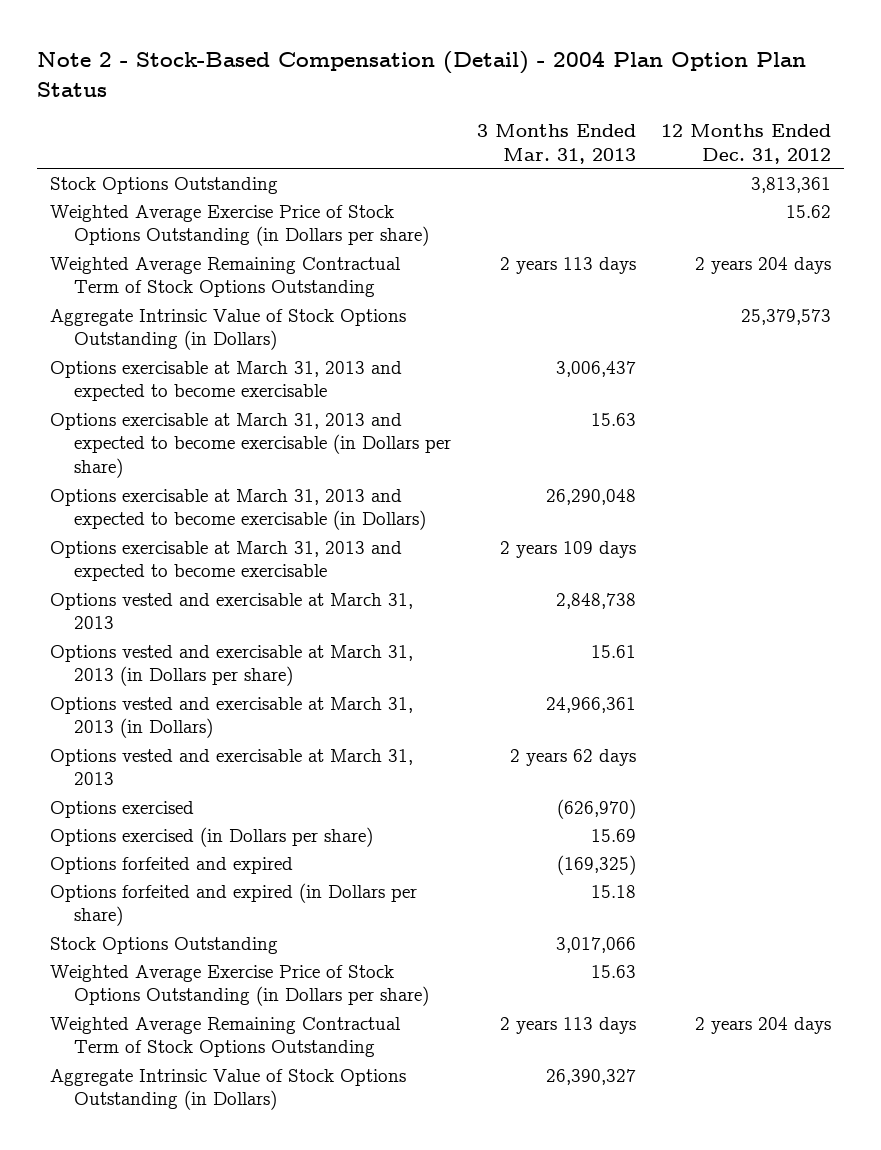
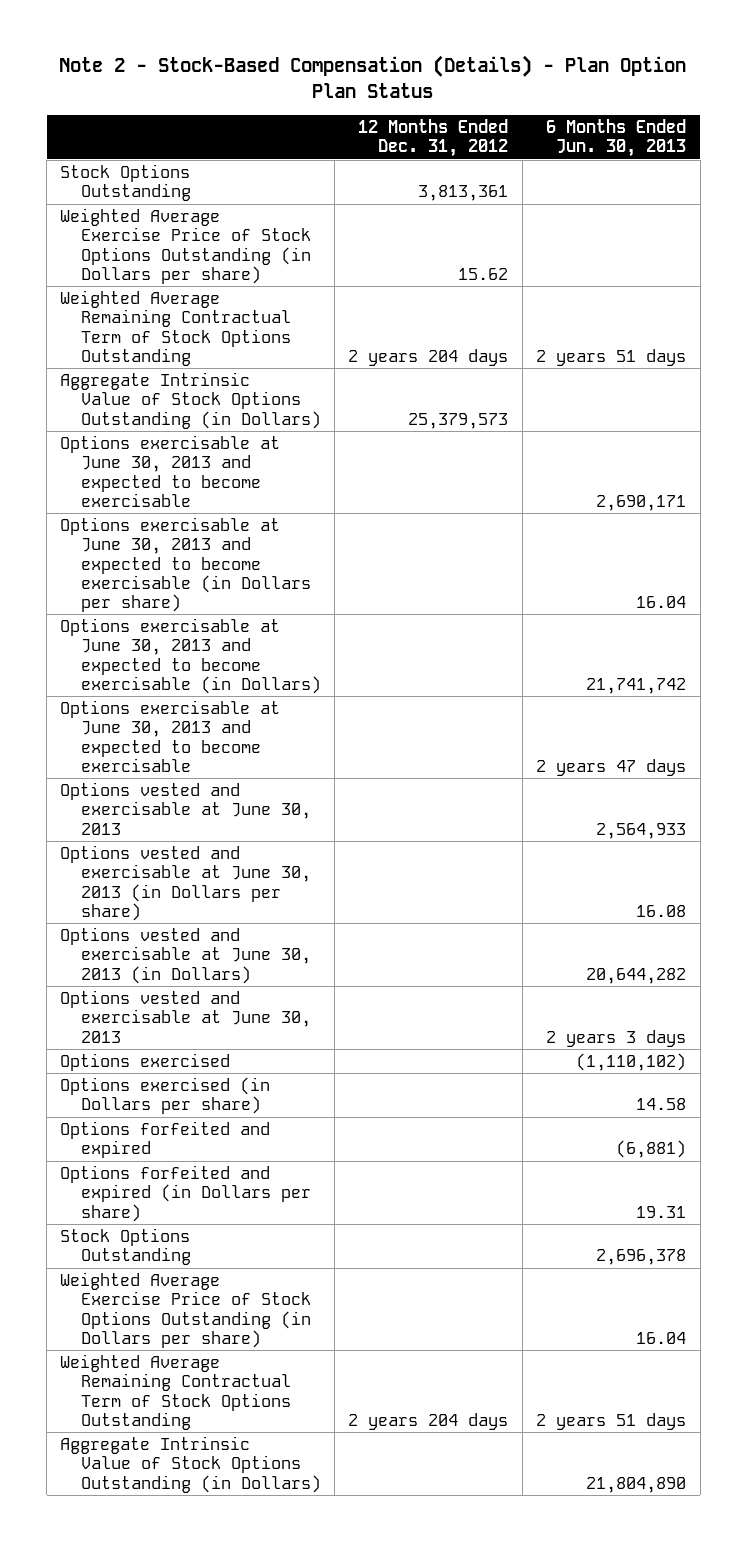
- Note 2 - Stock-Based Compensation (Detail) - 2004 Plan Option Plan Status
+ Note 2 - Stock-Based Compensation (Details) - Plan Option Plan Status
- | 3 Months Ended Mar. 31, 2013 | 12 Months Ended Dec. 31, 2012
+ | 12 Months Ended Dec. 31, 2012 | 6 Months Ended Jun. 30, 2013
- Options exercisable at March 31, 2013 and expected to become exercisable | 3,006,437 |
- Options exercisable at March 31, 2013 and expected to become exercisable (in Dollars per share) | 15.63 |
- Options exercisable at March 31, 2013 and expected to become exercisable (in Dollars) | 26,290,048 |
- Options exercisable at March 31, 2013 and expected to become exercisable | 2 years 109 days |
- Options vested and exercisable at March 31, 2013 | 2,848,738 |
- Options vested and exercisable at March 31, 2013 (in Dollars per share) | 15.61 |
- Options vested and exercisable at March 31, 2013 (in Dollars) | 24,966,361 |
- Options vested and exercisable at March 31, 2013 | 2 years 62 days |
+ Options exercisable at June 30, 2013 and expected to become exercisable | | 2,690,171
+ Options exercisable at June 30, 2013 and expected to become exercisable (in Dollars per share) | | 16.04
+ Options exercisable at June 30, 2013 and expected to become exercisable (in Dollars) | | 21,741,742
+ Options exercisable at June 30, 2013 and expected to become exercisable | | 2 years 47 days
+ Options vested and exercisable at June 30, 2013 | | 2,564,933
+ Options vested and exercisable at June 30, 2013 (in Dollars per share) | | 16.08
+ Options vested and exercisable at June 30, 2013 (in Dollars) | | 20,644,282
+ Options vested and exercisable at June 30, 2013 | | 2 years 3 days

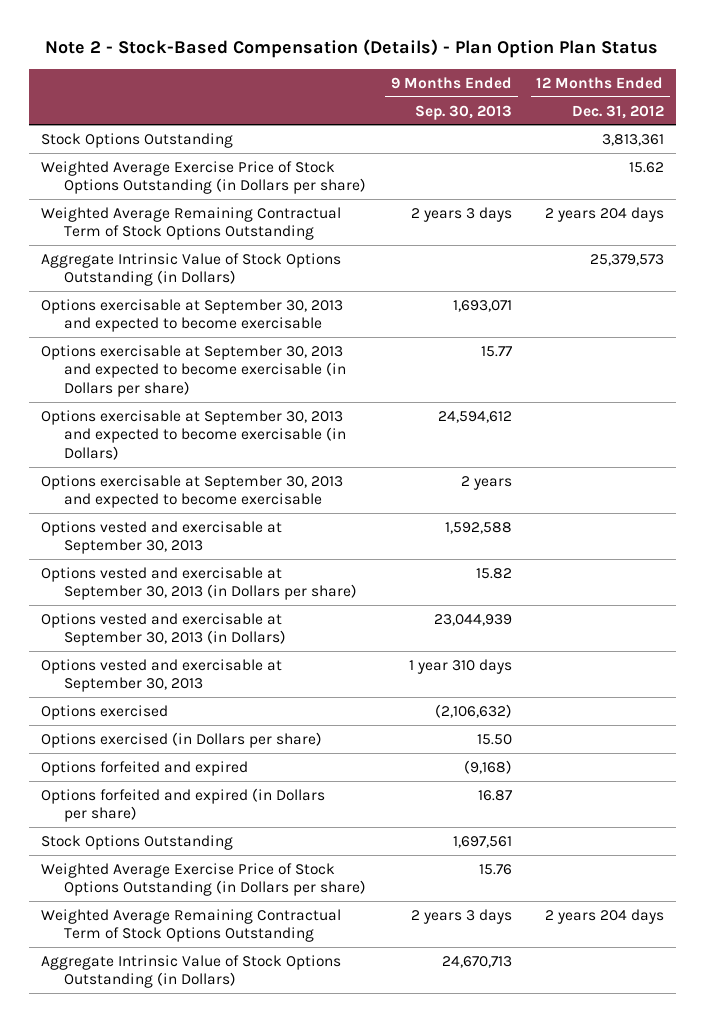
- | 12 Months Ended Dec. 31, 2012 | 6 Months Ended Jun. 30, 2013
+ | 9 Months Ended Sep. 30, 2013 | 12 Months Ended Dec. 31, 2012
- Options exercisable at June 30, 2013 and expected to become exercisable | | 2,690,171
- Options exercisable at June 30, 2013 and expected to become exercisable (in Dollars per share) | | 16.04
- Options exercisable at June 30, 2013 and expected to become exercisable (in Dollars) | | 21,741,742
- Options exercisable at June 30, 2013 and expected to become exercisable | | 2 years 47 days
- Options vested and exercisable at June 30, 2013 | | 2,564,933
- Options vested and exercisable at June 30, 2013 (in Dollars per share) | | 16.08
- Options vested and exercisable at June 30, 2013 (in Dollars) | | 20,644,282
- Options vested and exercisable at June 30, 2013 | | 2 years 3 days
+ Options exercisable at September 30, 2013 and expected to become exercisable | 1,693,071 |
+ Options exercisable at September 30, 2013 and expected to become exercisable (in Dollars per share) | 15.77 |
+ Options exercisable at September 30, 2013 and expected to become exercisable (in Dollars) | 24,594,612 |
+ Options exercisable at September 30, 2013 and expected to become exercisable | 2 years |
+ Options vested and exercisable at September 30, 2013 | 1,592,588 |
+ Options vested and exercisable at September 30, 2013 (in Dollars per share) | 15.82 |
+ Options vested and exercisable at September 30, 2013 (in Dollars) | 23,044,939 |
+ Options vested and exercisable at September 30, 2013 | 1 year 310 days |

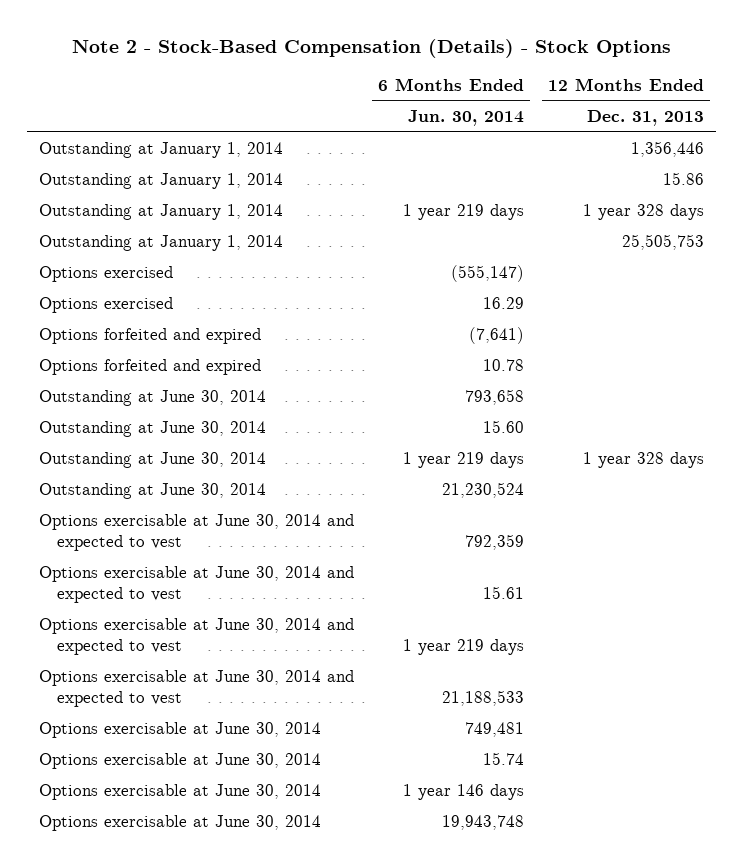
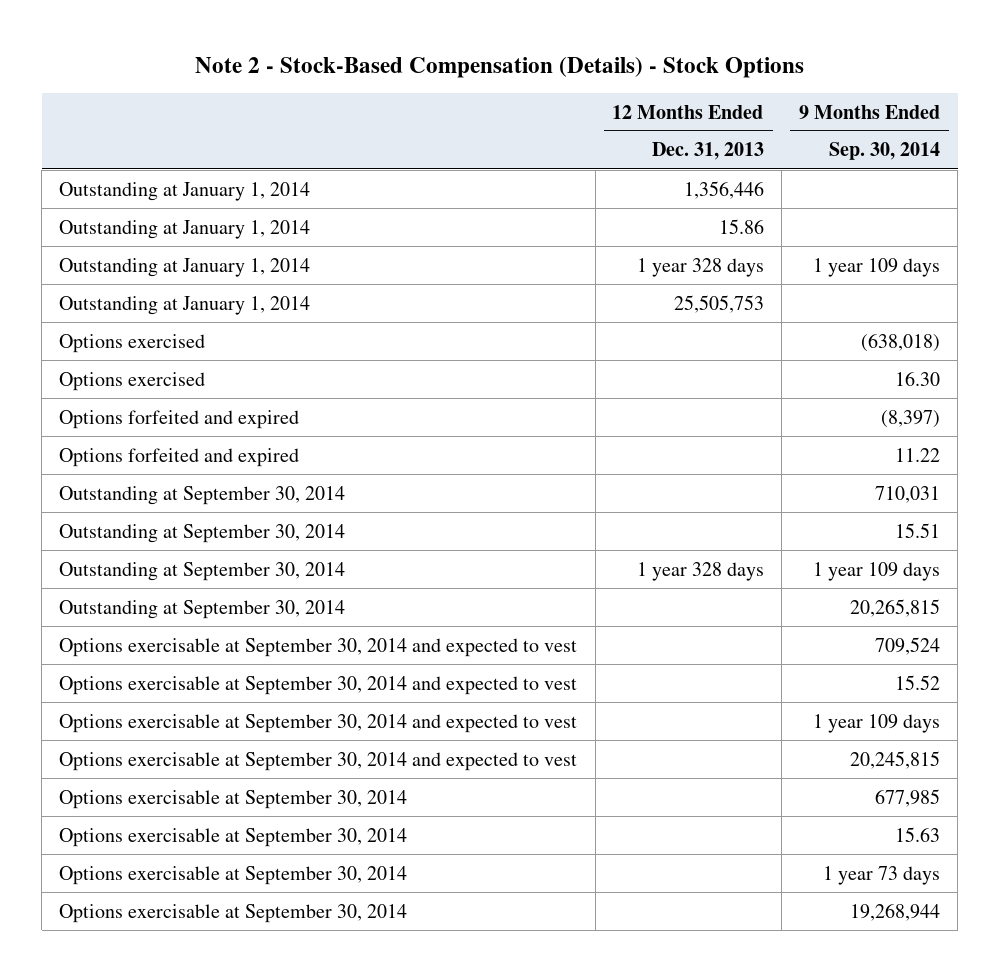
- | 6 Months Ended Jun. 30, 2014 | 12 Months Ended Dec. 31, 2013
+ | 12 Months Ended Dec. 31, 2013 | 9 Months Ended Sep. 30, 2014
- Outstanding at June 30, 2014 | 793,658 |
- Outstanding at June 30, 2014 | 15.60 |
- Outstanding at June 30, 2014 | 1 year 219 days | 1 year 328 days
- Outstanding at June 30, 2014 | 21,230,524 |
- Options exercisable at June 30, 2014 and expected to vest | 792,359 |
- Options exercisable at June 30, 2014 and expected to vest | 15.61 |
- Options exercisable at June 30, 2014 and expected to vest | 1 year 219 days |
- Options exercisable at June 30, 2014 and expected to vest | 21,188,533 |
- Options exercisable at June 30, 2014 | 749,481 |
- Options exercisable at June 30, 2014 | 15.74 |
- Options exercisable at June 30, 2014 | 1 year 146 days |
- Options exercisable at June 30, 2014 | 19,943,748 |
+ Outstanding at September 30, 2014 | | 710,031
+ Outstanding at September 30, 2014 | | 15.51
+ Outstanding at September 30, 2014 | 1 year 328 days | 1 year 109 days
+ Outstanding at September 30, 2014 | | 20,265,815
+ Options exercisable at September 30, 2014 and expected to vest | | 709,524
+ Options exercisable at September 30, 2014 and expected to vest | | 15.52
+ Options exercisable at September 30, 2014 and expected to vest | | 1 year 109 days
+ Options exercisable at September 30, 2014 and expected to vest | | 20,245,815
+ Options exercisable at September 30, 2014 | | 677,985
+ Options exercisable at September 30, 2014 | | 15.63
+ Options exercisable at September 30, 2014 | | 1 year 73 days
+ Options exercisable at September 30, 2014 | | 19,268,944

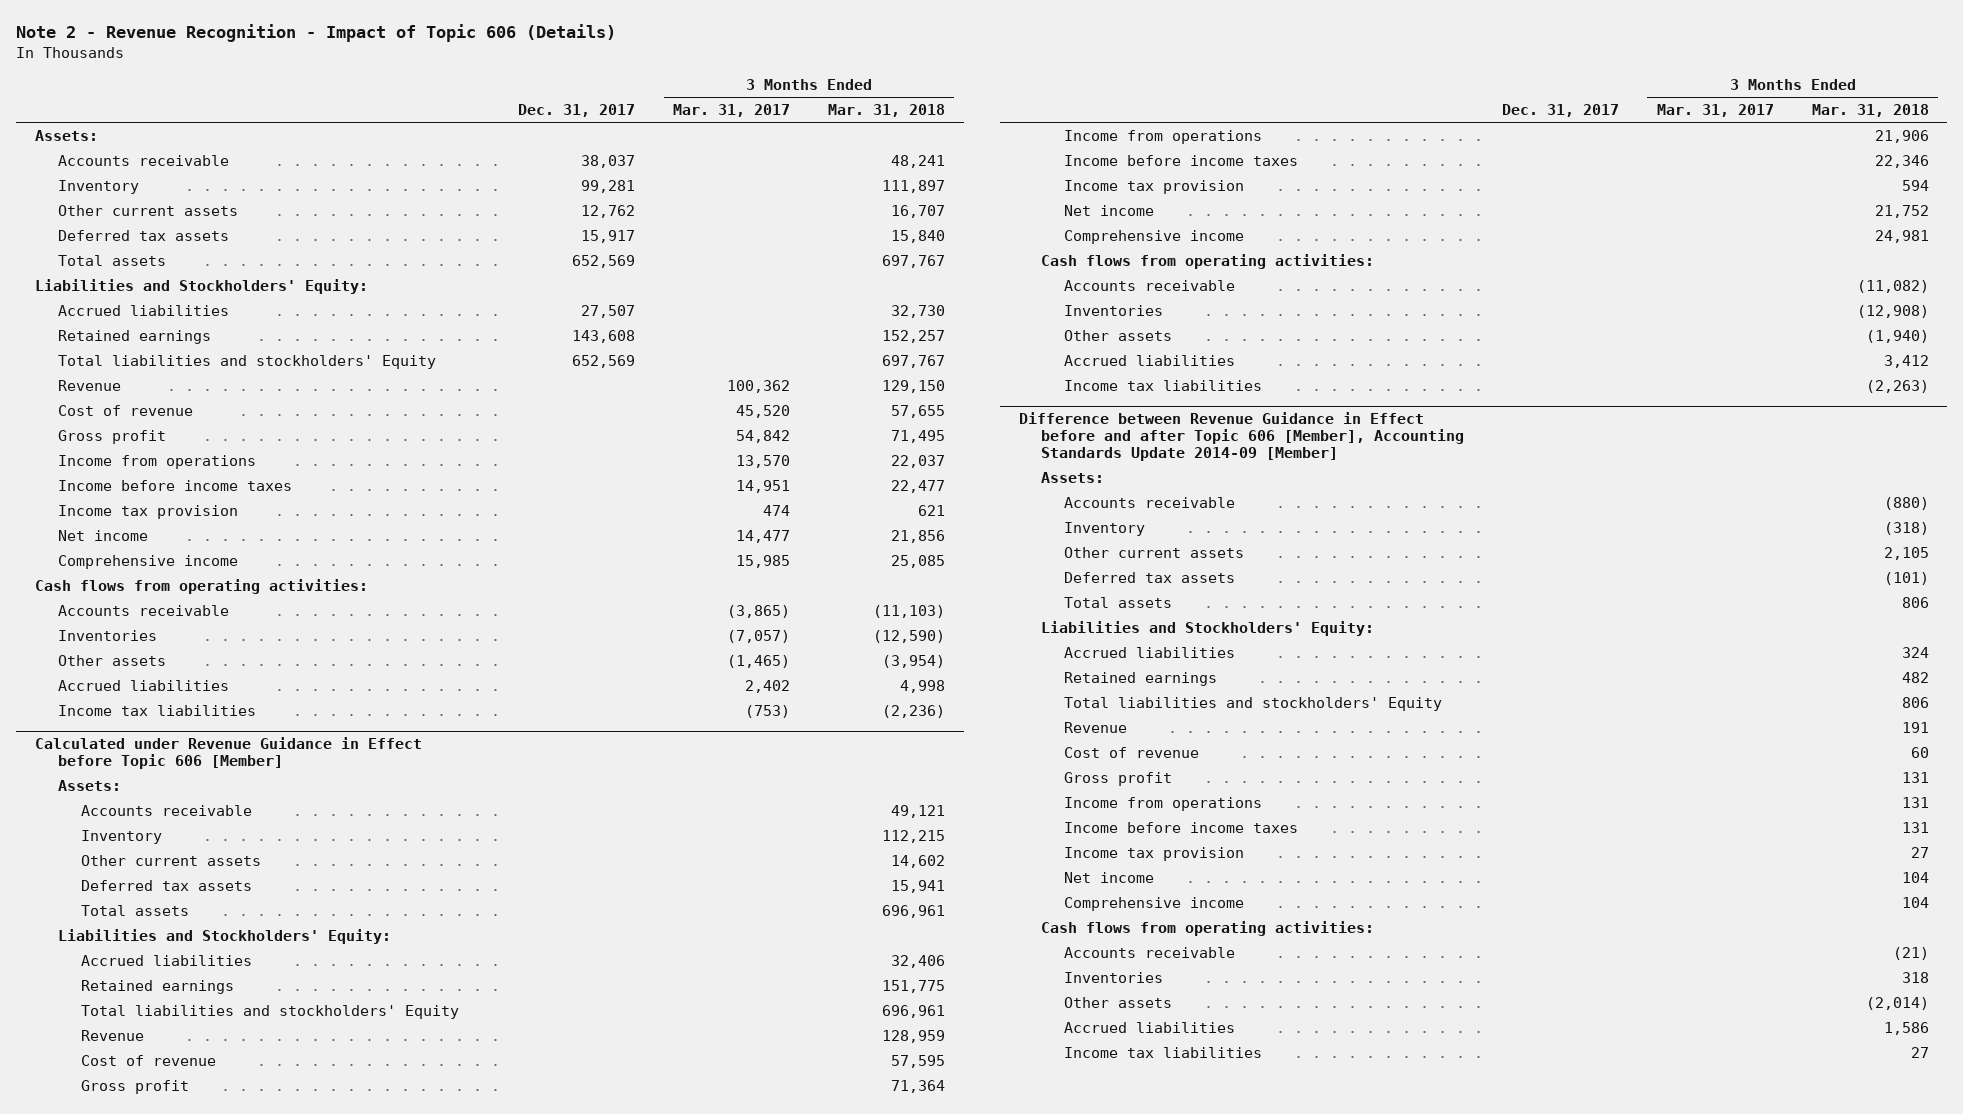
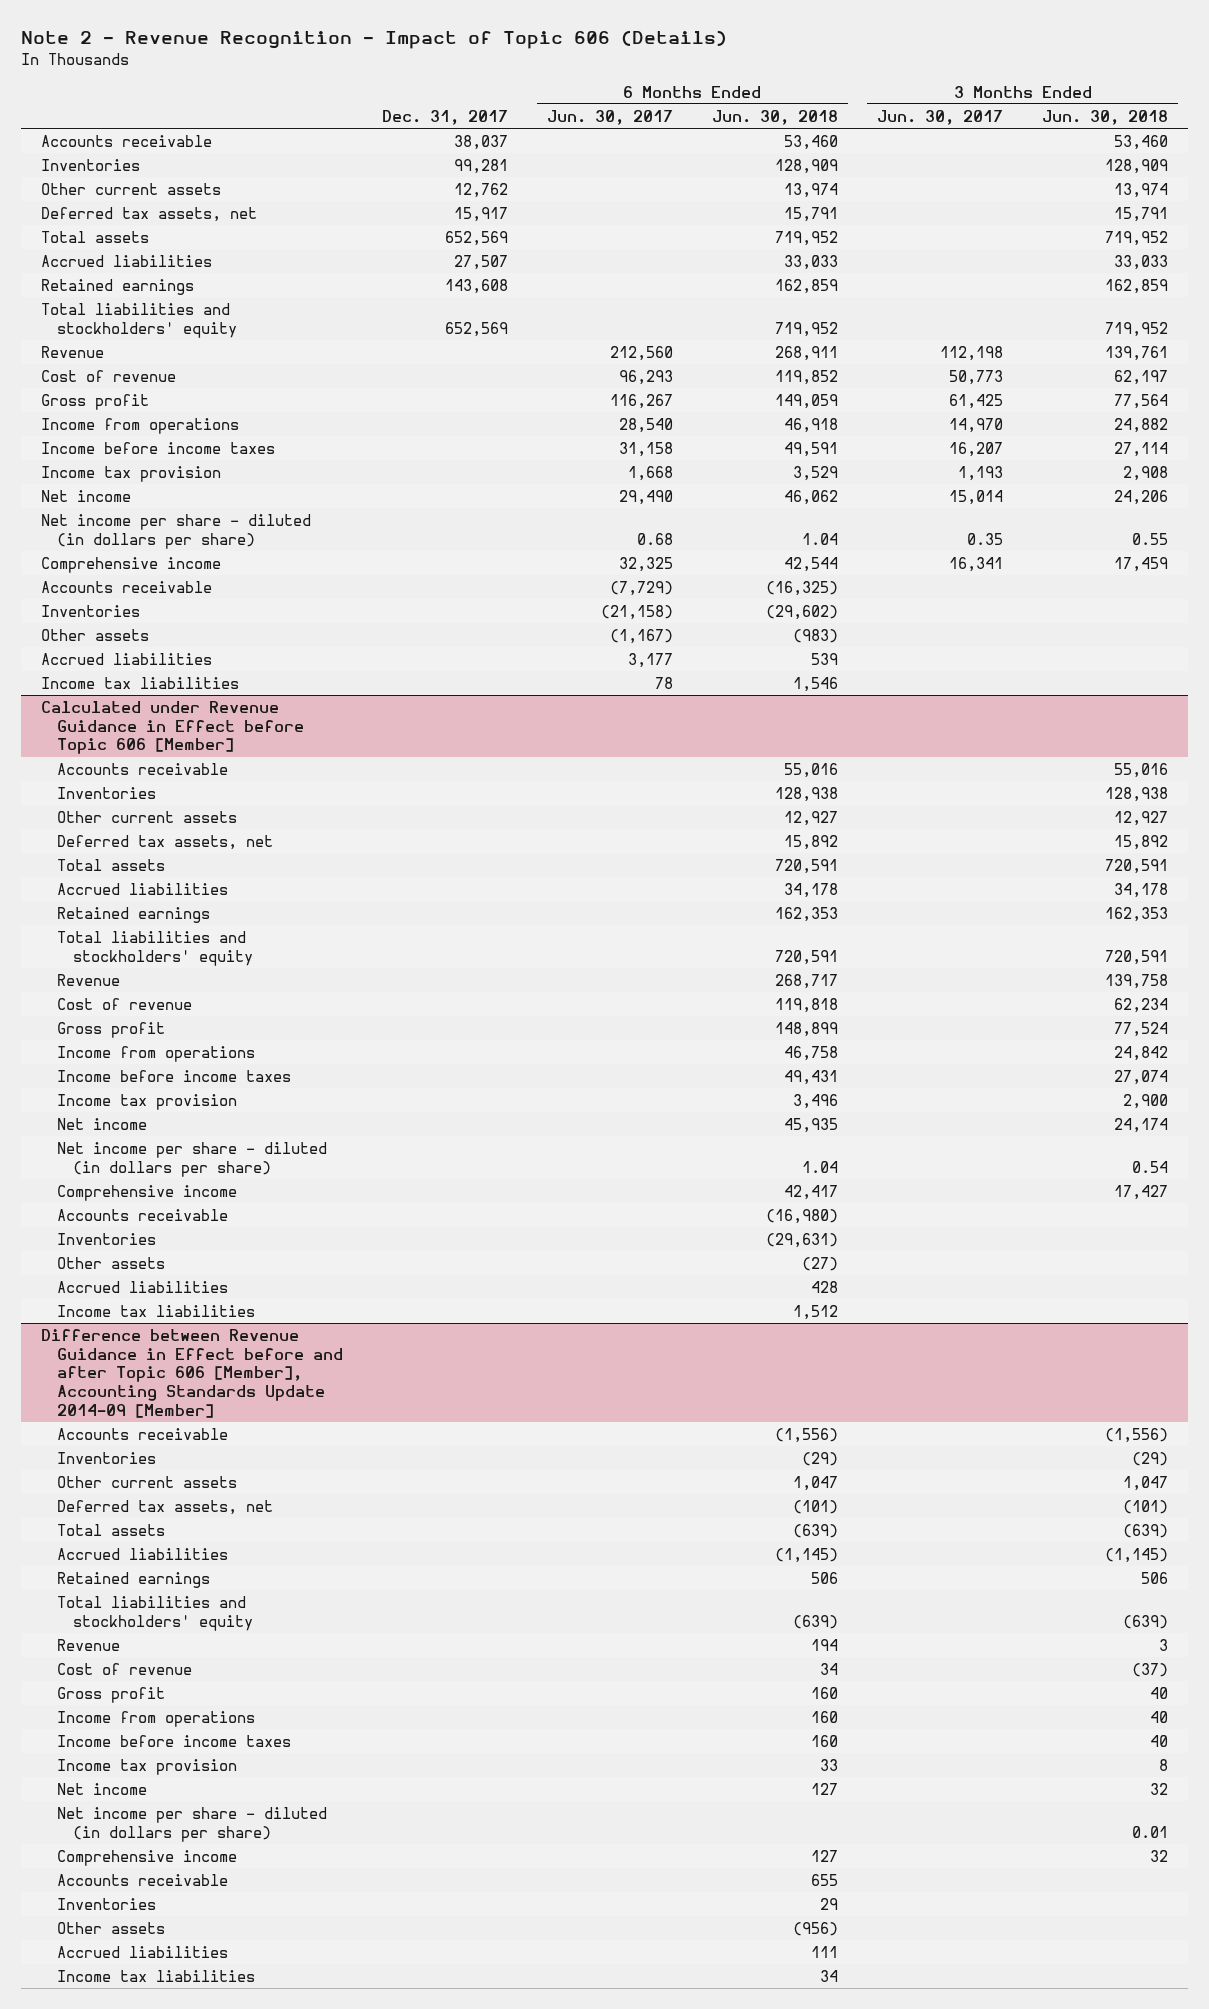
- | Dec. 31, 2017 | 3 Months Ended Mar. 31, 2017 | 3 Months Ended Mar. 31, 2018
+ | Dec. 31, 2017 | 6 Months Ended Jun. 30, 2017 | 6 Months Ended Jun. 30, 2018 | 3 Months Ended Jun. 30, 2017 | 3 Months Ended Jun. 30, 2018
- Assets:
- Inventory | 99,281 | | 111,897
+ Inventories | 99,281 | | 128,909 | | 128,909
- Deferred tax assets | 15,917 | | 15,840
+ Deferred tax assets, net | 15,917 | | 15,791 | | 15,791
- Liabilities and Stockholders' Equity:
- Total liabilities and stockholders' Equity | 652,569 | | 697,767
+ Total liabilities and stockholders' equity | 652,569 | | 719,952 | | 719,952
+ Net income per share - diluted (in dollars per share) | | 0.68 | 1.04 | 0.35 | 0.55
- Cash flows from operating activities:
@ Calculated under Revenue Guidance in Effect before Topic 606 [Member]
- Assets:
- Inventory | | | 112,215
+ Inventories | | | 128,938 | | 128,938
- Deferred tax assets | | | 15,941
+ Deferred tax assets, net | | | 15,892 | | 15,892
- Liabilities and Stockholders' Equity:
- Total liabilities and stockholders' Equity | | | 696,961
+ Total liabilities and stockholders' equity | | | 720,591 | | 720,591
+ Net income per share - diluted (in dollars per share) | | | 1.04 | | 0.54
- Cash flows from operating activities:
@ Difference between Revenue Guidance in Effect before and after Topic 606 [Member], Accounting Standards Update 2014-09 [Member]
- Assets:
- Inventory | | | (318)
+ Inventories | | | (29) | | (29)
- Deferred tax assets | | | (101)
+ Deferred tax assets, net | | | (101) | | (101)
- Liabilities and Stockholders' Equity:
- Total liabilities and stockholders' Equity | | | 806
+ Total liabilities and stockholders' equity | | | (639) | | (639)
+ Net income per share - diluted (in dollars per share) | | | | | 0.01
- Cash flows from operating activities:

